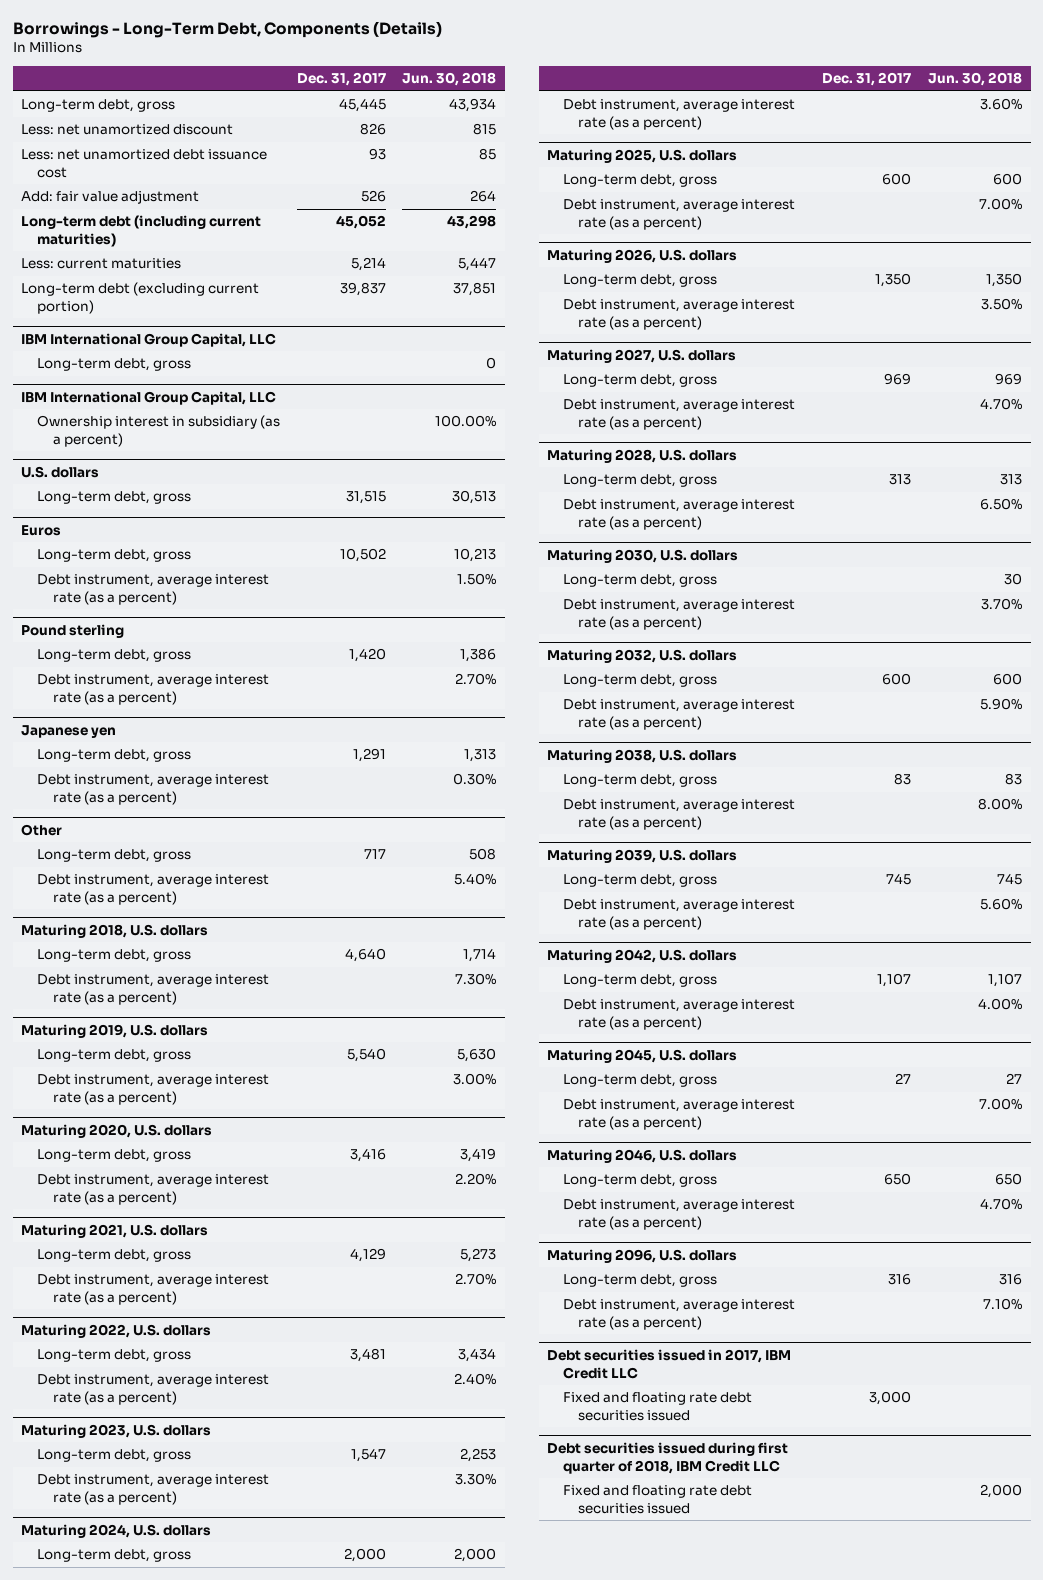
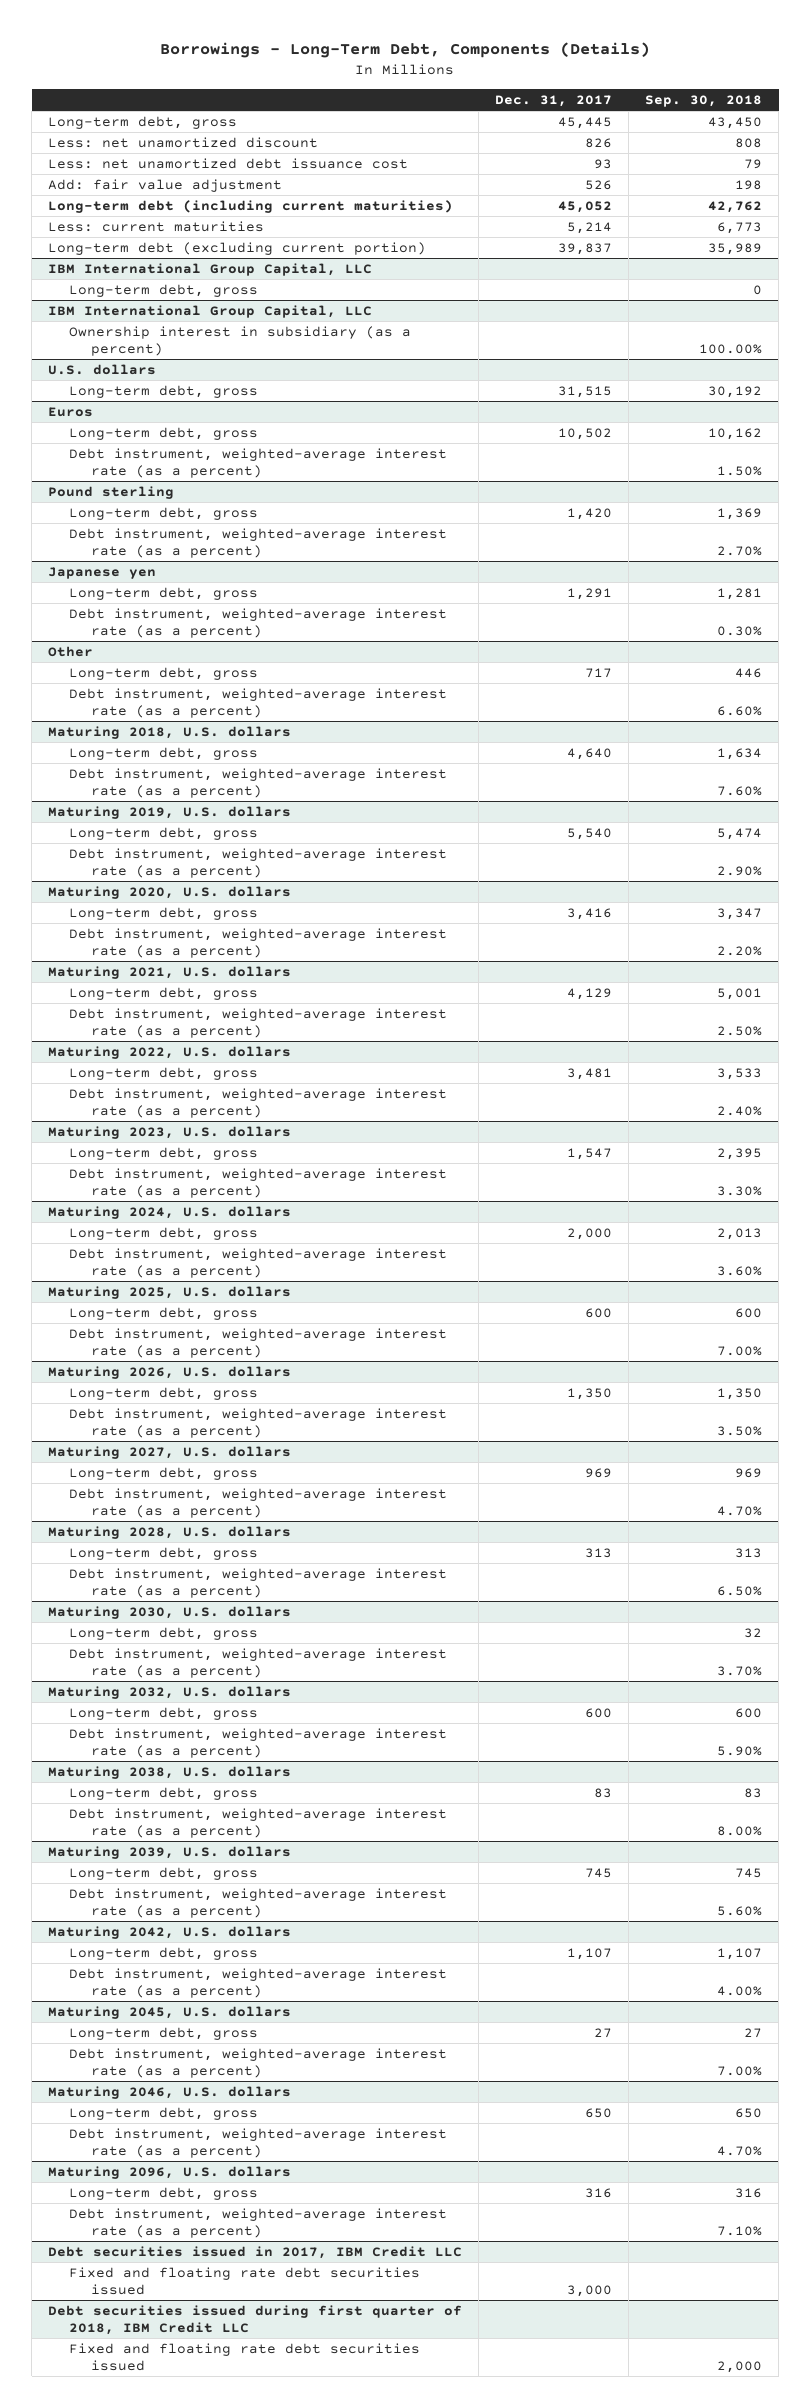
- | Dec. 31, 2017 | Jun. 30, 2018
+ | Dec. 31, 2017 | Sep. 30, 2018
@ Euros
- Debt instrument, average interest rate (as a percent) | | 1.50%
+ Debt instrument, weighted-average interest rate (as a percent) | | 1.50%
@ Pound sterling
- Debt instrument, average interest rate (as a percent) | | 2.70%
+ Debt instrument, weighted-average interest rate (as a percent) | | 2.70%
@ Japanese yen
- Debt instrument, average interest rate (as a percent) | | 0.30%
+ Debt instrument, weighted-average interest rate (as a percent) | | 0.30%
@ Other
- Debt instrument, average interest rate (as a percent) | | 5.40%
+ Debt instrument, weighted-average interest rate (as a percent) | | 6.60%
@ Maturing 2018, U.S. dollars
- Debt instrument, average interest rate (as a percent) | | 7.30%
+ Debt instrument, weighted-average interest rate (as a percent) | | 7.60%
@ Maturing 2019, U.S. dollars
- Debt instrument, average interest rate (as a percent) | | 3.00%
+ Debt instrument, weighted-average interest rate (as a percent) | | 2.90%
@ Maturing 2020, U.S. dollars
- Debt instrument, average interest rate (as a percent) | | 2.20%
+ Debt instrument, weighted-average interest rate (as a percent) | | 2.20%
@ Maturing 2021, U.S. dollars
- Debt instrument, average interest rate (as a percent) | | 2.70%
+ Debt instrument, weighted-average interest rate (as a percent) | | 2.50%
@ Maturing 2022, U.S. dollars
- Debt instrument, average interest rate (as a percent) | | 2.40%
+ Debt instrument, weighted-average interest rate (as a percent) | | 2.40%
@ Maturing 2023, U.S. dollars
- Debt instrument, average interest rate (as a percent) | | 3.30%
+ Debt instrument, weighted-average interest rate (as a percent) | | 3.30%
@ Maturing 2024, U.S. dollars
- Debt instrument, average interest rate (as a percent) | | 3.60%
+ Debt instrument, weighted-average interest rate (as a percent) | | 3.60%
@ Maturing 2025, U.S. dollars
- Debt instrument, average interest rate (as a percent) | | 7.00%
+ Debt instrument, weighted-average interest rate (as a percent) | | 7.00%
@ Maturing 2026, U.S. dollars
- Debt instrument, average interest rate (as a percent) | | 3.50%
+ Debt instrument, weighted-average interest rate (as a percent) | | 3.50%
@ Maturing 2027, U.S. dollars
- Debt instrument, average interest rate (as a percent) | | 4.70%
+ Debt instrument, weighted-average interest rate (as a percent) | | 4.70%
@ Maturing 2028, U.S. dollars
- Debt instrument, average interest rate (as a percent) | | 6.50%
+ Debt instrument, weighted-average interest rate (as a percent) | | 6.50%
@ Maturing 2030, U.S. dollars
- Debt instrument, average interest rate (as a percent) | | 3.70%
+ Debt instrument, weighted-average interest rate (as a percent) | | 3.70%
@ Maturing 2032, U.S. dollars
- Debt instrument, average interest rate (as a percent) | | 5.90%
+ Debt instrument, weighted-average interest rate (as a percent) | | 5.90%
@ Maturing 2038, U.S. dollars
- Debt instrument, average interest rate (as a percent) | | 8.00%
+ Debt instrument, weighted-average interest rate (as a percent) | | 8.00%
@ Maturing 2039, U.S. dollars
- Debt instrument, average interest rate (as a percent) | | 5.60%
+ Debt instrument, weighted-average interest rate (as a percent) | | 5.60%
@ Maturing 2042, U.S. dollars
- Debt instrument, average interest rate (as a percent) | | 4.00%
+ Debt instrument, weighted-average interest rate (as a percent) | | 4.00%
@ Maturing 2045, U.S. dollars
- Debt instrument, average interest rate (as a percent) | | 7.00%
+ Debt instrument, weighted-average interest rate (as a percent) | | 7.00%
@ Maturing 2046, U.S. dollars
- Debt instrument, average interest rate (as a percent) | | 4.70%
+ Debt instrument, weighted-average interest rate (as a percent) | | 4.70%
@ Maturing 2096, U.S. dollars
- Debt instrument, average interest rate (as a percent) | | 7.10%
+ Debt instrument, weighted-average interest rate (as a percent) | | 7.10%

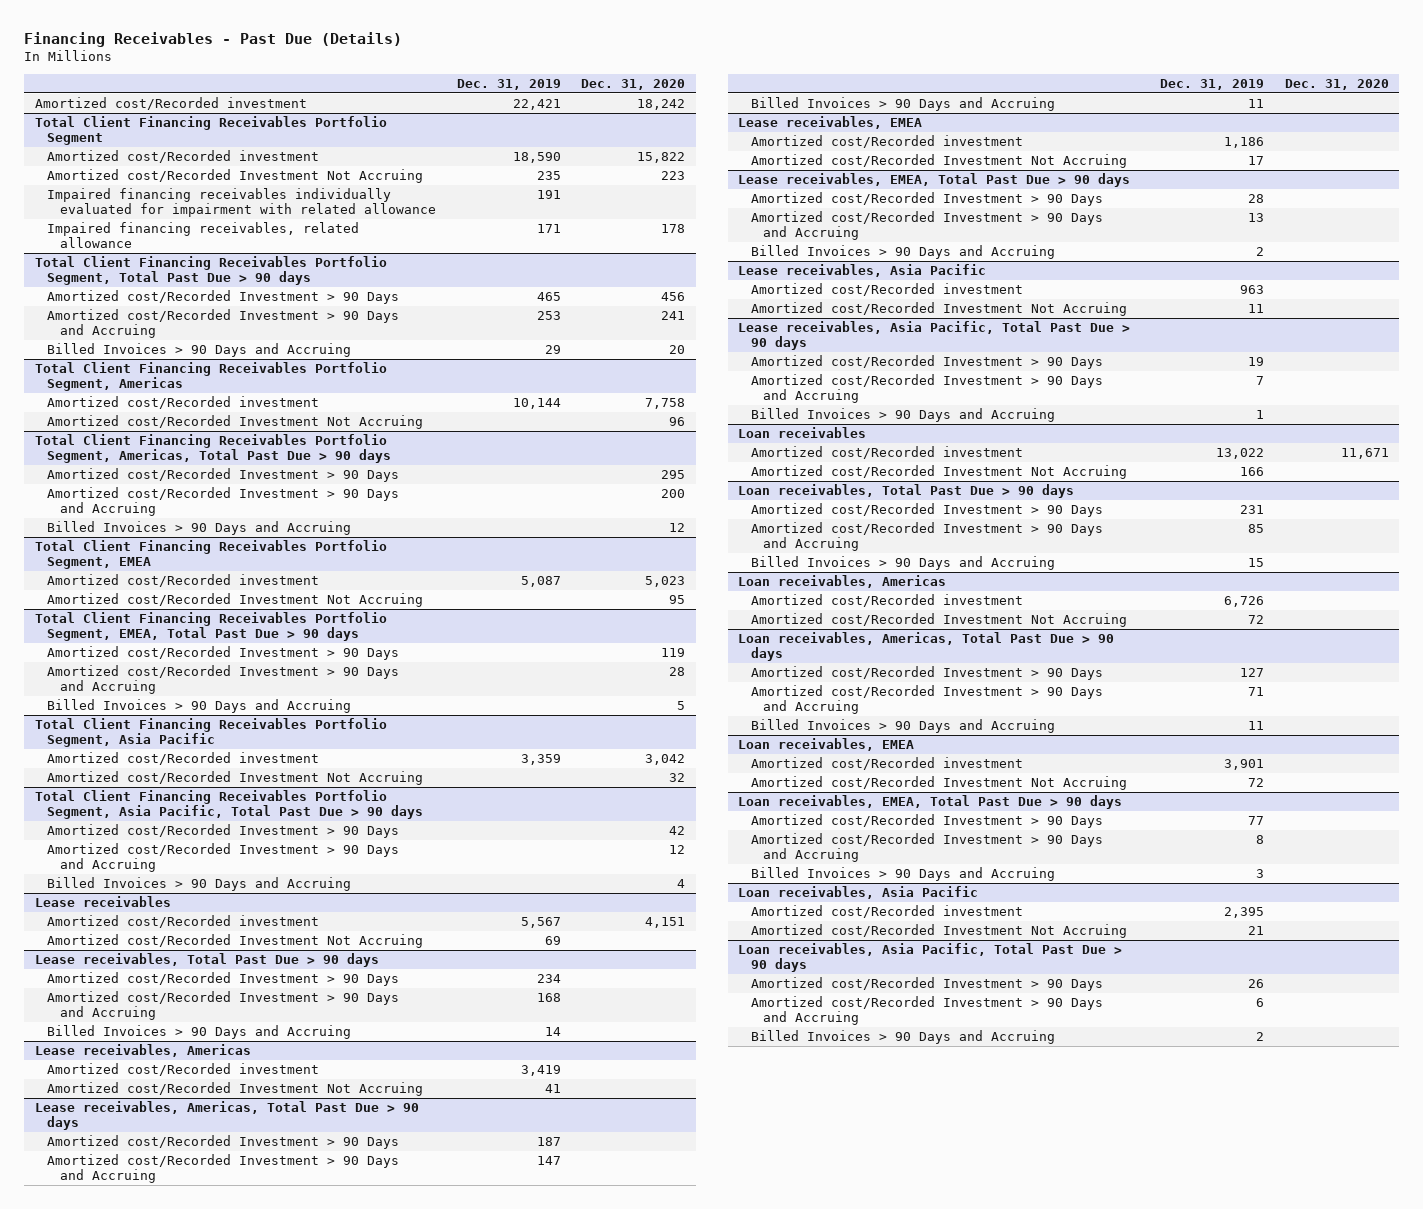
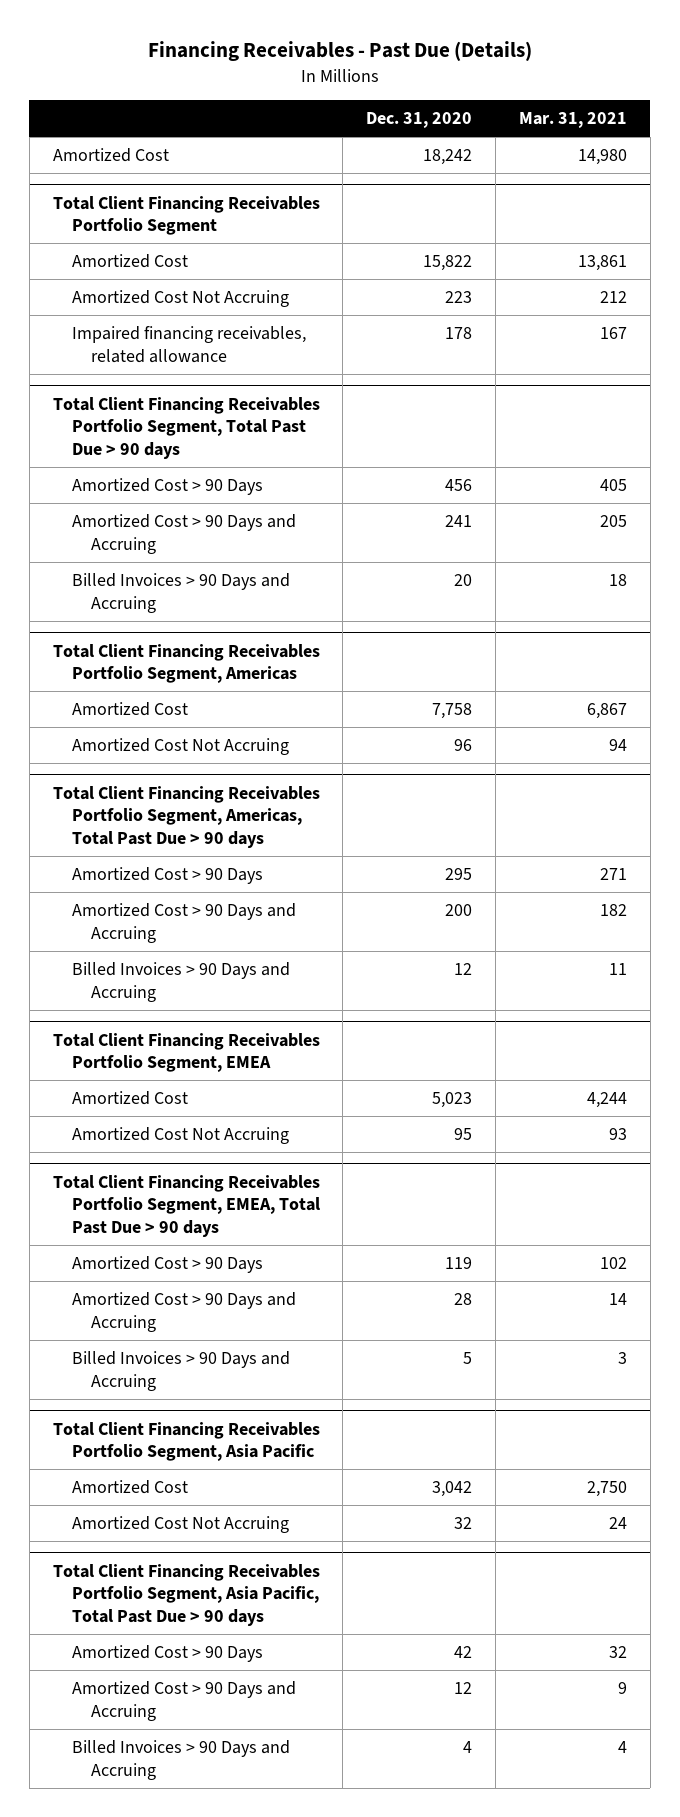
- | Dec. 31, 2019 | Dec. 31, 2020
+ | Dec. 31, 2020 | Mar. 31, 2021
- Amortized cost/Recorded investment | 22,421 | 18,242
+ Amortized Cost | 18,242 | 14,980
@ Total Client Financing Receivables Portfolio Segment
- Amortized cost/Recorded investment | 18,590 | 15,822
- Amortized cost/Recorded Investment Not Accruing | 235 | 223
- Impaired financing receivables individually evaluated for impairment with related allowance | 191 |
+ Amortized Cost | 15,822 | 13,861
+ Amortized Cost Not Accruing | 223 | 212
@ Total Client Financing Receivables Portfolio Segment, Total Past Due > 90 days
- Amortized cost/Recorded Investment > 90 Days | 465 | 456
- Amortized cost/Recorded Investment > 90 Days and Accruing | 253 | 241
+ Amortized Cost > 90 Days | 456 | 405
+ Amortized Cost > 90 Days and Accruing | 241 | 205
@ Total Client Financing Receivables Portfolio Segment, Americas
- Amortized cost/Recorded investment | 10,144 | 7,758
- Amortized cost/Recorded Investment Not Accruing | | 96
+ Amortized Cost | 7,758 | 6,867
+ Amortized Cost Not Accruing | 96 | 94
@ Total Client Financing Receivables Portfolio Segment, Americas, Total Past Due > 90 days
- Amortized cost/Recorded Investment > 90 Days | | 295
- Amortized cost/Recorded Investment > 90 Days and Accruing | | 200
+ Amortized Cost > 90 Days | 295 | 271
+ Amortized Cost > 90 Days and Accruing | 200 | 182
@ Total Client Financing Receivables Portfolio Segment, EMEA
- Amortized cost/Recorded investment | 5,087 | 5,023
- Amortized cost/Recorded Investment Not Accruing | | 95
+ Amortized Cost | 5,023 | 4,244
+ Amortized Cost Not Accruing | 95 | 93
@ Total Client Financing Receivables Portfolio Segment, EMEA, Total Past Due > 90 days
- Amortized cost/Recorded Investment > 90 Days | | 119
- Amortized cost/Recorded Investment > 90 Days and Accruing | | 28
+ Amortized Cost > 90 Days | 119 | 102
+ Amortized Cost > 90 Days and Accruing | 28 | 14
@ Total Client Financing Receivables Portfolio Segment, Asia Pacific
- Amortized cost/Recorded investment | 3,359 | 3,042
- Amortized cost/Recorded Investment Not Accruing | | 32
+ Amortized Cost | 3,042 | 2,750
+ Amortized Cost Not Accruing | 32 | 24
@ Total Client Financing Receivables Portfolio Segment, Asia Pacific, Total Past Due > 90 days
- Amortized cost/Recorded Investment > 90 Days | | 42
- Amortized cost/Recorded Investment > 90 Days and Accruing | | 12
+ Amortized Cost > 90 Days | 42 | 32
+ Amortized Cost > 90 Days and Accruing | 12 | 9
- Lease receivables
- Amortized cost/Recorded investment | 5,567 | 4,151
- Amortized cost/Recorded Investment Not Accruing | 69 |
- Lease receivables, Total Past Due > 90 days
- Amortized cost/Recorded Investment > 90 Days | 234 |
- Amortized cost/Recorded Investment > 90 Days and Accruing | 168 |
- Billed Invoices > 90 Days and Accruing | 14 |
- Lease receivables, Americas
- Amortized cost/Recorded investment | 3,419 |
- Amortized cost/Recorded Investment Not Accruing | 41 |
- Lease receivables, Americas, Total Past Due > 90 days
- Amortized cost/Recorded Investment > 90 Days | 187 |
- Amortized cost/Recorded Investment > 90 Days and Accruing | 147 |
- Billed Invoices > 90 Days and Accruing | 11 |
- Lease receivables, EMEA
- Amortized cost/Recorded investment | 1,186 |
- Amortized cost/Recorded Investment Not Accruing | 17 |
- Lease receivables, EMEA, Total Past Due > 90 days
- Amortized cost/Recorded Investment > 90 Days | 28 |
- Amortized cost/Recorded Investment > 90 Days and Accruing | 13 |
- Billed Invoices > 90 Days and Accruing | 2 |
- Lease receivables, Asia Pacific
- Amortized cost/Recorded investment | 963 |
- Amortized cost/Recorded Investment Not Accruing | 11 |
- Lease receivables, Asia Pacific, Total Past Due > 90 days
- Amortized cost/Recorded Investment > 90 Days | 19 |
- Amortized cost/Recorded Investment > 90 Days and Accruing | 7 |
- Billed Invoices > 90 Days and Accruing | 1 |
- Loan receivables
- Amortized cost/Recorded investment | 13,022 | 11,671
- Amortized cost/Recorded Investment Not Accruing | 166 |
- Loan receivables, Total Past Due > 90 days
- Amortized cost/Recorded Investment > 90 Days | 231 |
- Amortized cost/Recorded Investment > 90 Days and Accruing | 85 |
- Billed Invoices > 90 Days and Accruing | 15 |
- Loan receivables, Americas
- Amortized cost/Recorded investment | 6,726 |
- Amortized cost/Recorded Investment Not Accruing | 72 |
- Loan receivables, Americas, Total Past Due > 90 days
- Amortized cost/Recorded Investment > 90 Days | 127 |
- Amortized cost/Recorded Investment > 90 Days and Accruing | 71 |
- Billed Invoices > 90 Days and Accruing | 11 |
- Loan receivables, EMEA
- Amortized cost/Recorded investment | 3,901 |
- Amortized cost/Recorded Investment Not Accruing | 72 |
- Loan receivables, EMEA, Total Past Due > 90 days
- Amortized cost/Recorded Investment > 90 Days | 77 |
- Amortized cost/Recorded Investment > 90 Days and Accruing | 8 |
- Billed Invoices > 90 Days and Accruing | 3 |
- Loan receivables, Asia Pacific
- Amortized cost/Recorded investment | 2,395 |
- Amortized cost/Recorded Investment Not Accruing | 21 |
- Loan receivables, Asia Pacific, Total Past Due > 90 days
- Amortized cost/Recorded Investment > 90 Days | 26 |
- Amortized cost/Recorded Investment > 90 Days and Accruing | 6 |
- Billed Invoices > 90 Days and Accruing | 2 |

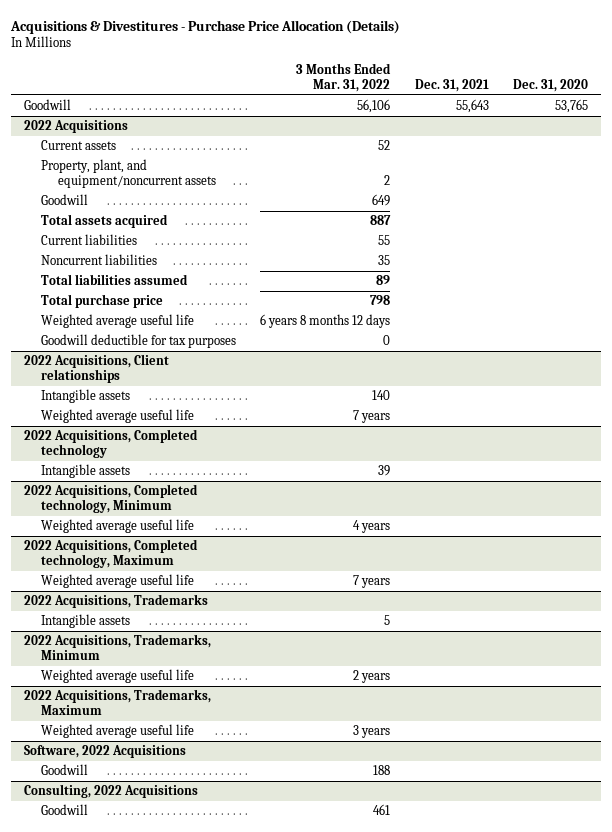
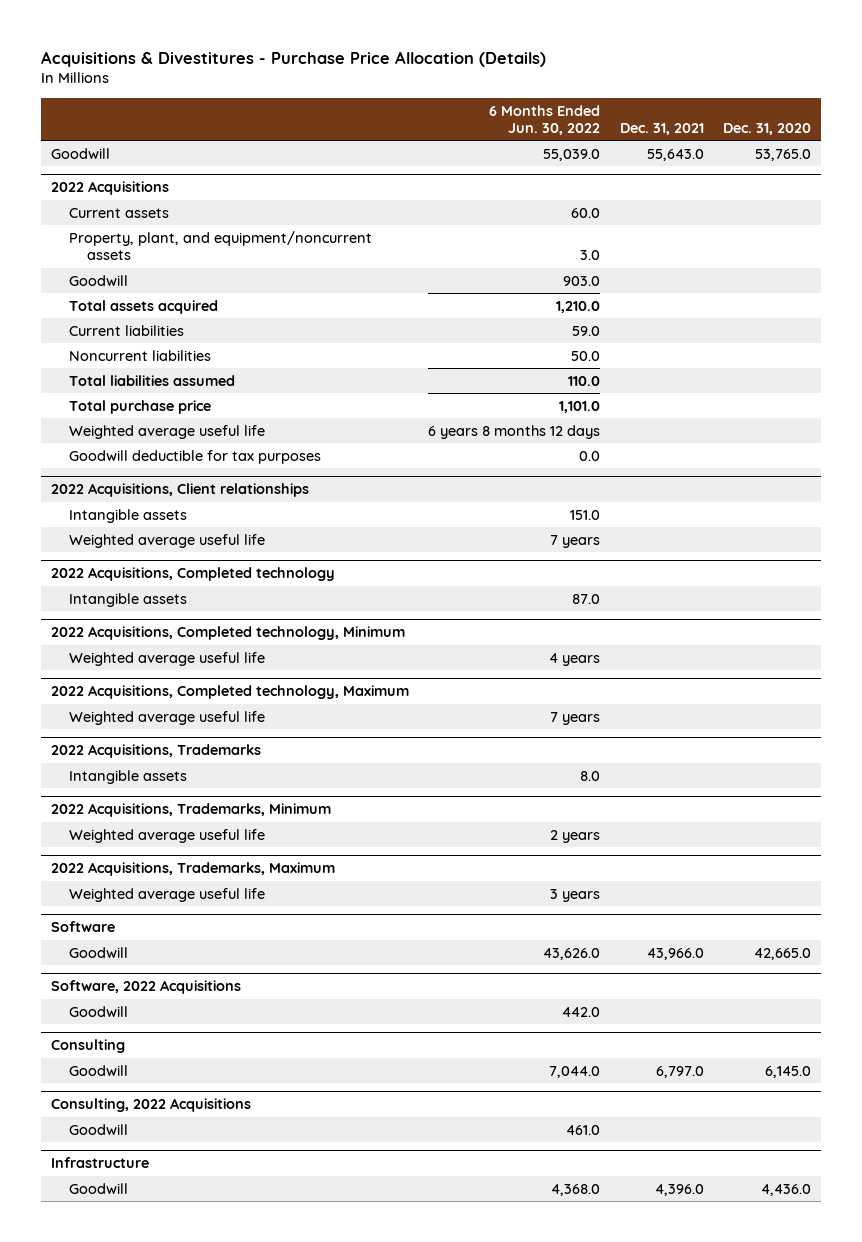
- | 3 Months Ended Mar. 31, 2022 | Dec. 31, 2021 | Dec. 31, 2020
+ | 6 Months Ended Jun. 30, 2022 | Dec. 31, 2021 | Dec. 31, 2020
- Goodwill | 56,106 | 55,643 | 53,765
+ Goodwill | 55,039.0 | 55,643.0 | 53,765.0
+ Software
+ Goodwill | 43,626.0 | 43,966.0 | 42,665.0
+ Consulting
+ Goodwill | 7,044.0 | 6,797.0 | 6,145.0
+ Infrastructure
+ Goodwill | 4,368.0 | 4,396.0 | 4,436.0

